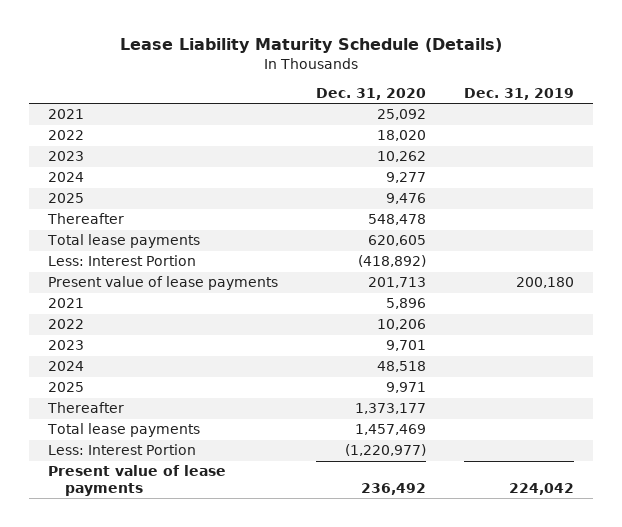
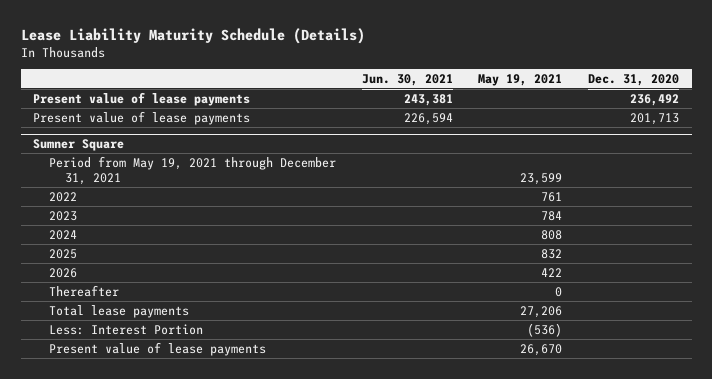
- | Dec. 31, 2020 | Dec. 31, 2019
+ | Jun. 30, 2021 | May 19, 2021 | Dec. 31, 2020
- 2021 | 25,092 |
- 2022 | 18,020 |
- 2023 | 10,262 |
- 2024 | 9,277 |
- 2025 | 9,476 |
- Thereafter | 548,478 |
- Total lease payments | 620,605 |
- Less: Interest Portion | (418,892) |
- 2021 | 5,896 |
- 2022 | 10,206 |
- 2023 | 9,701 |
- 2024 | 48,518 |
- 2025 | 9,971 |
- Thereafter | 1,373,177 |
- Total lease payments | 1,457,469 |
- Less: Interest Portion | (1,220,977) |
moved down: Present value of lease payments | 226,594 | | 201,713
+ Sumner Square
+ Period from May 19, 2021 through December 31, 2021 | | 23,599 |
+ 2022 | | 761 |
+ 2023 | | 784 |
+ 2024 | | 808 |
+ 2025 | | 832 |
+ 2026 | | 422 |
+ Thereafter | | 0 |
+ Total lease payments | | 27,206 |
+ Less: Interest Portion | | (536) |
+ Present value of lease payments | | 26,670 |

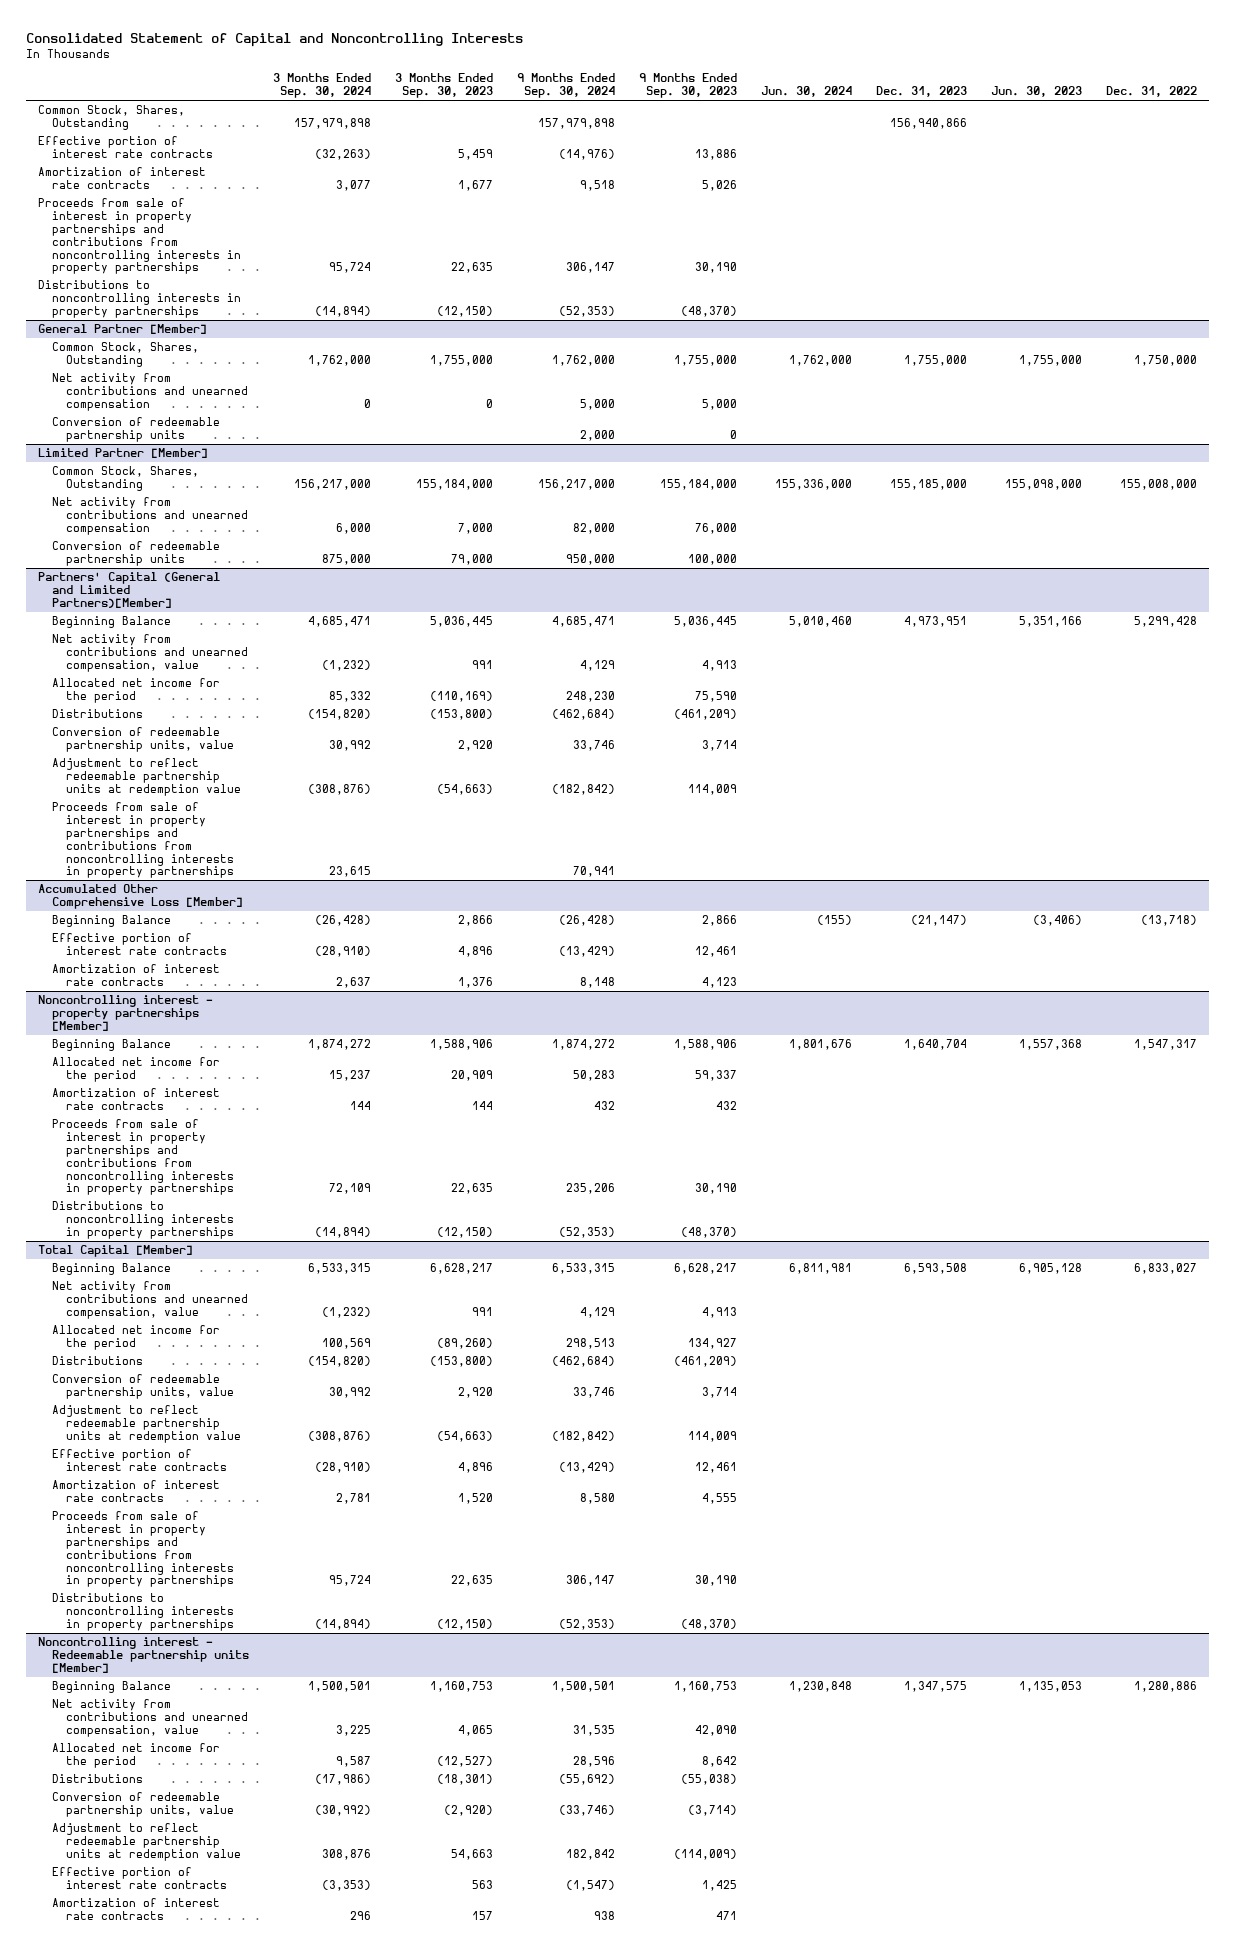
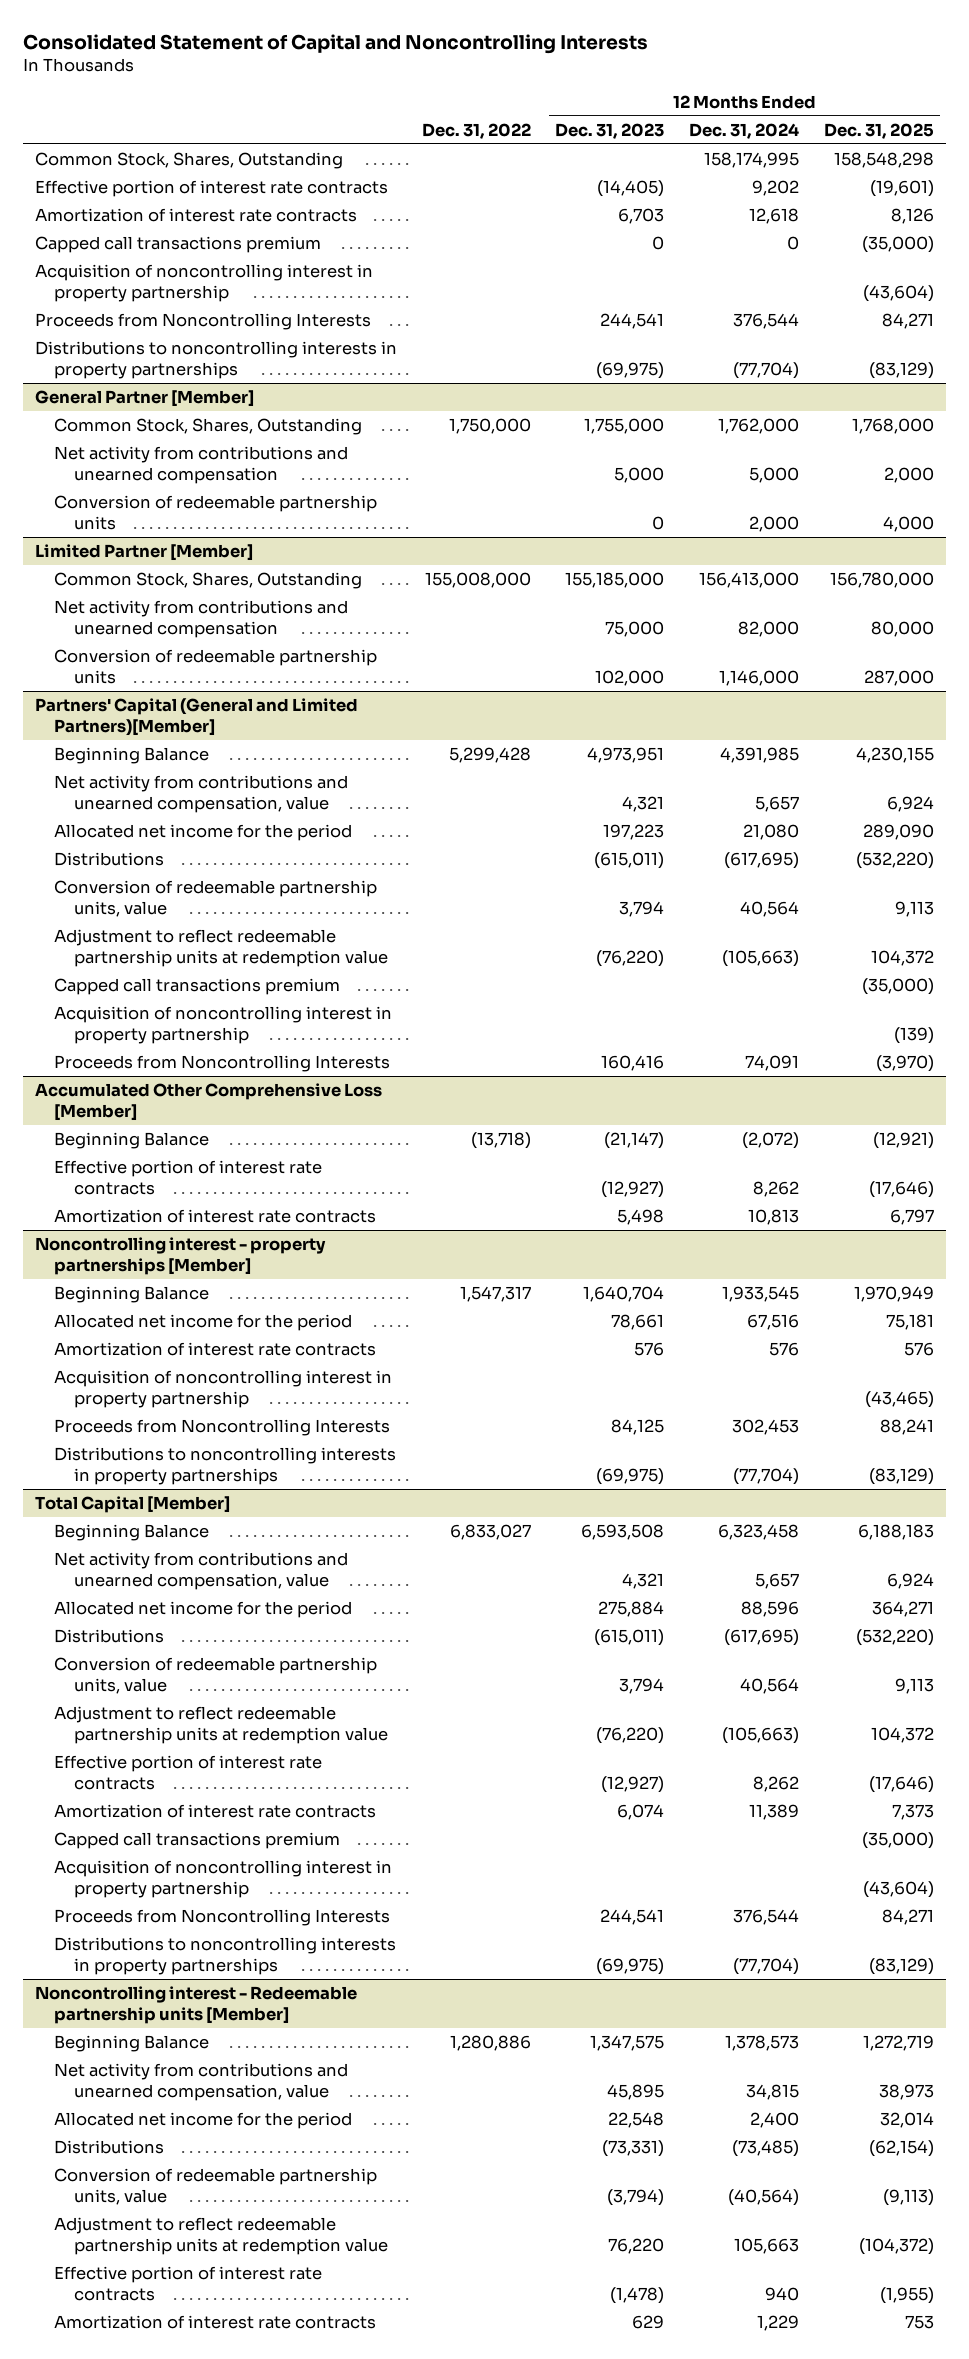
- | 3 Months Ended Sep. 30, 2024 | 3 Months Ended Sep. 30, 2023 | 9 Months Ended Sep. 30, 2024 | 9 Months Ended Sep. 30, 2023 | Jun. 30, 2024 | Dec. 31, 2023 | Jun. 30, 2023 | Dec. 31, 2022
+ | Dec. 31, 2022 | 12 Months Ended Dec. 31, 2023 | 12 Months Ended Dec. 31, 2024 | 12 Months Ended Dec. 31, 2025
- Proceeds from sale of interest in property partnerships and contributions from noncontrolling interests in property partnerships | 95,724 | 22,635 | 306,147 | 30,190 | | | |
+ Capped call transactions premium | | 0 | 0 | (35,000)
+ Acquisition of noncontrolling interest in property partnership | | | | (43,604)
+ Proceeds from Noncontrolling Interests | | 244,541 | 376,544 | 84,271
@ Partners' Capital (General and Limited Partners)[Member]
- Proceeds from sale of interest in property partnerships and contributions from noncontrolling interests in property partnerships | 23,615 | | 70,941 | | | | |
+ Capped call transactions premium | | | | (35,000)
+ Acquisition of noncontrolling interest in property partnership | | | | (139)
+ Proceeds from Noncontrolling Interests | | 160,416 | 74,091 | (3,970)
@ Noncontrolling interest - property partnerships [Member]
- Proceeds from sale of interest in property partnerships and contributions from noncontrolling interests in property partnerships | 72,109 | 22,635 | 235,206 | 30,190 | | | |
+ Acquisition of noncontrolling interest in property partnership | | | | (43,465)
+ Proceeds from Noncontrolling Interests | | 84,125 | 302,453 | 88,241
@ Total Capital [Member]
- Proceeds from sale of interest in property partnerships and contributions from noncontrolling interests in property partnerships | 95,724 | 22,635 | 306,147 | 30,190 | | | |
+ Capped call transactions premium | | | | (35,000)
+ Acquisition of noncontrolling interest in property partnership | | | | (43,604)
+ Proceeds from Noncontrolling Interests | | 244,541 | 376,544 | 84,271

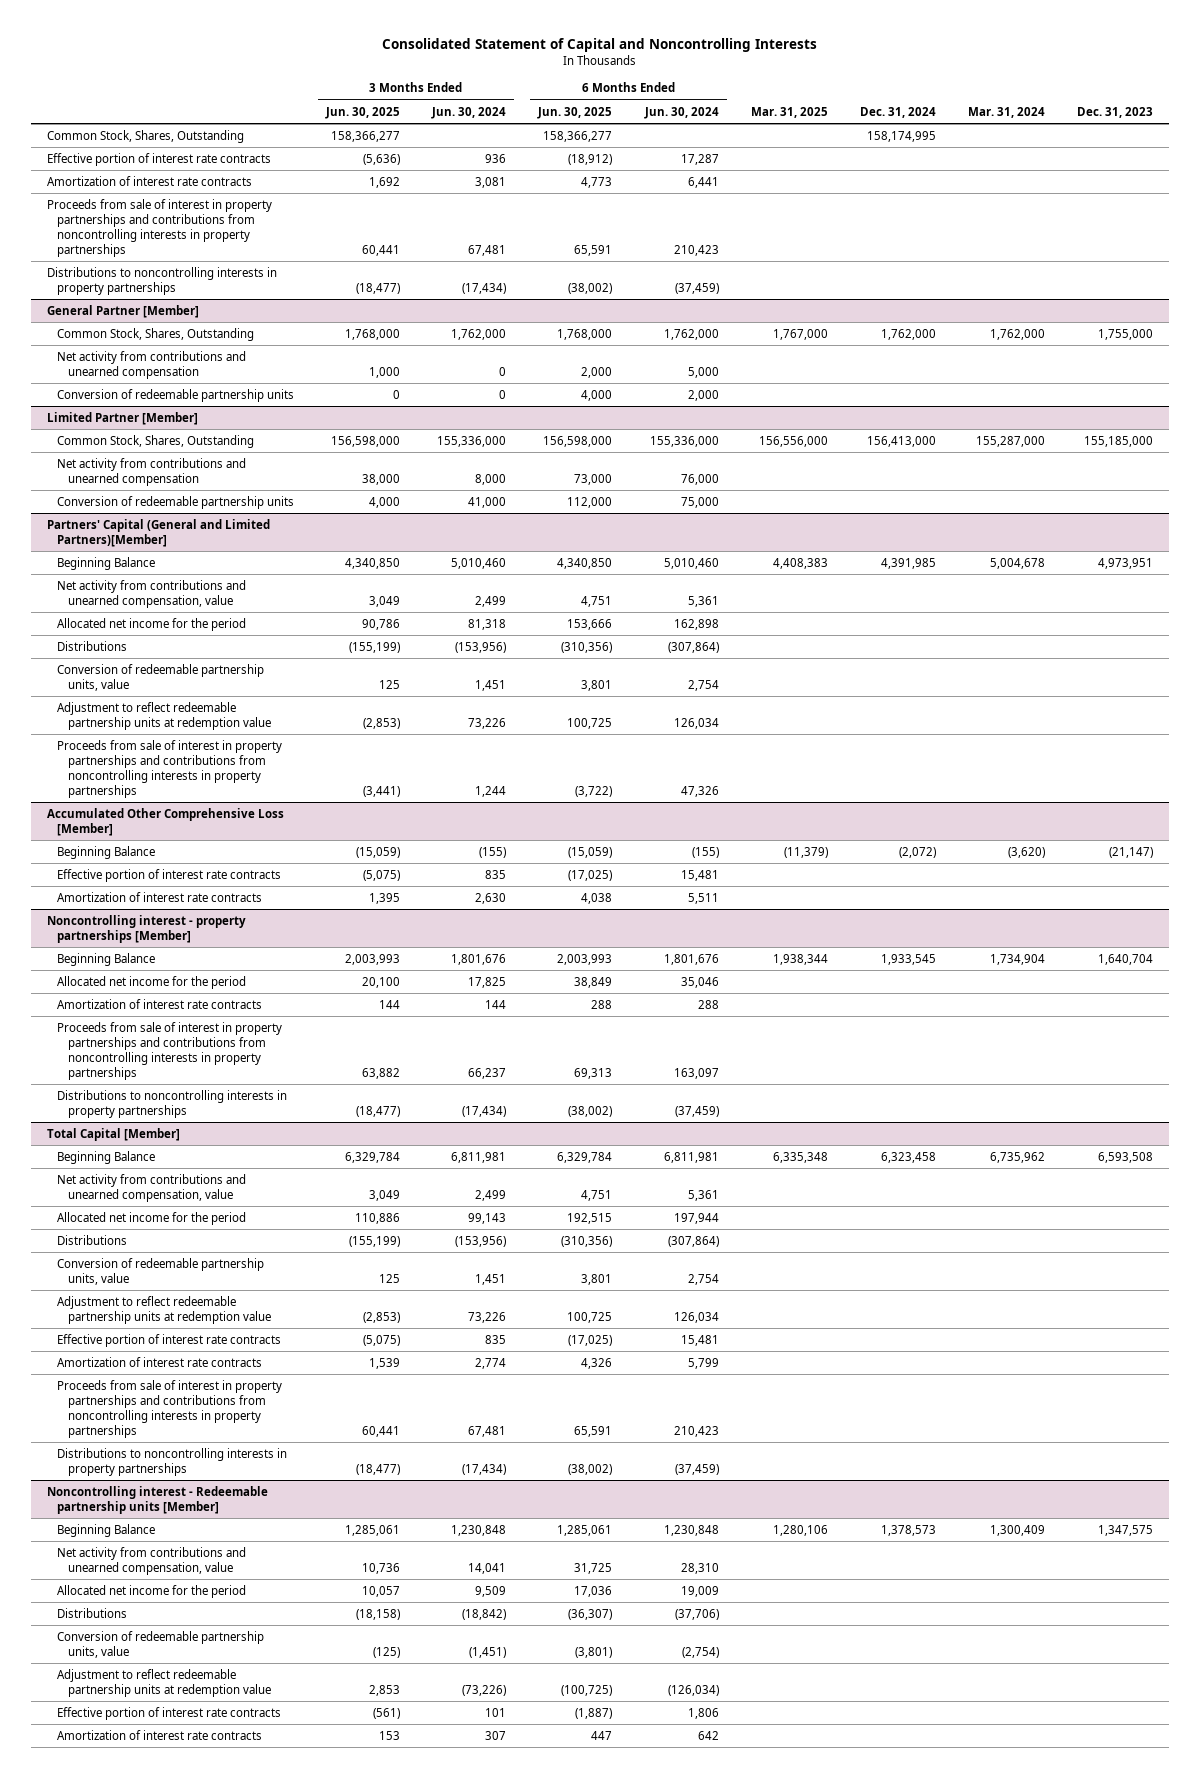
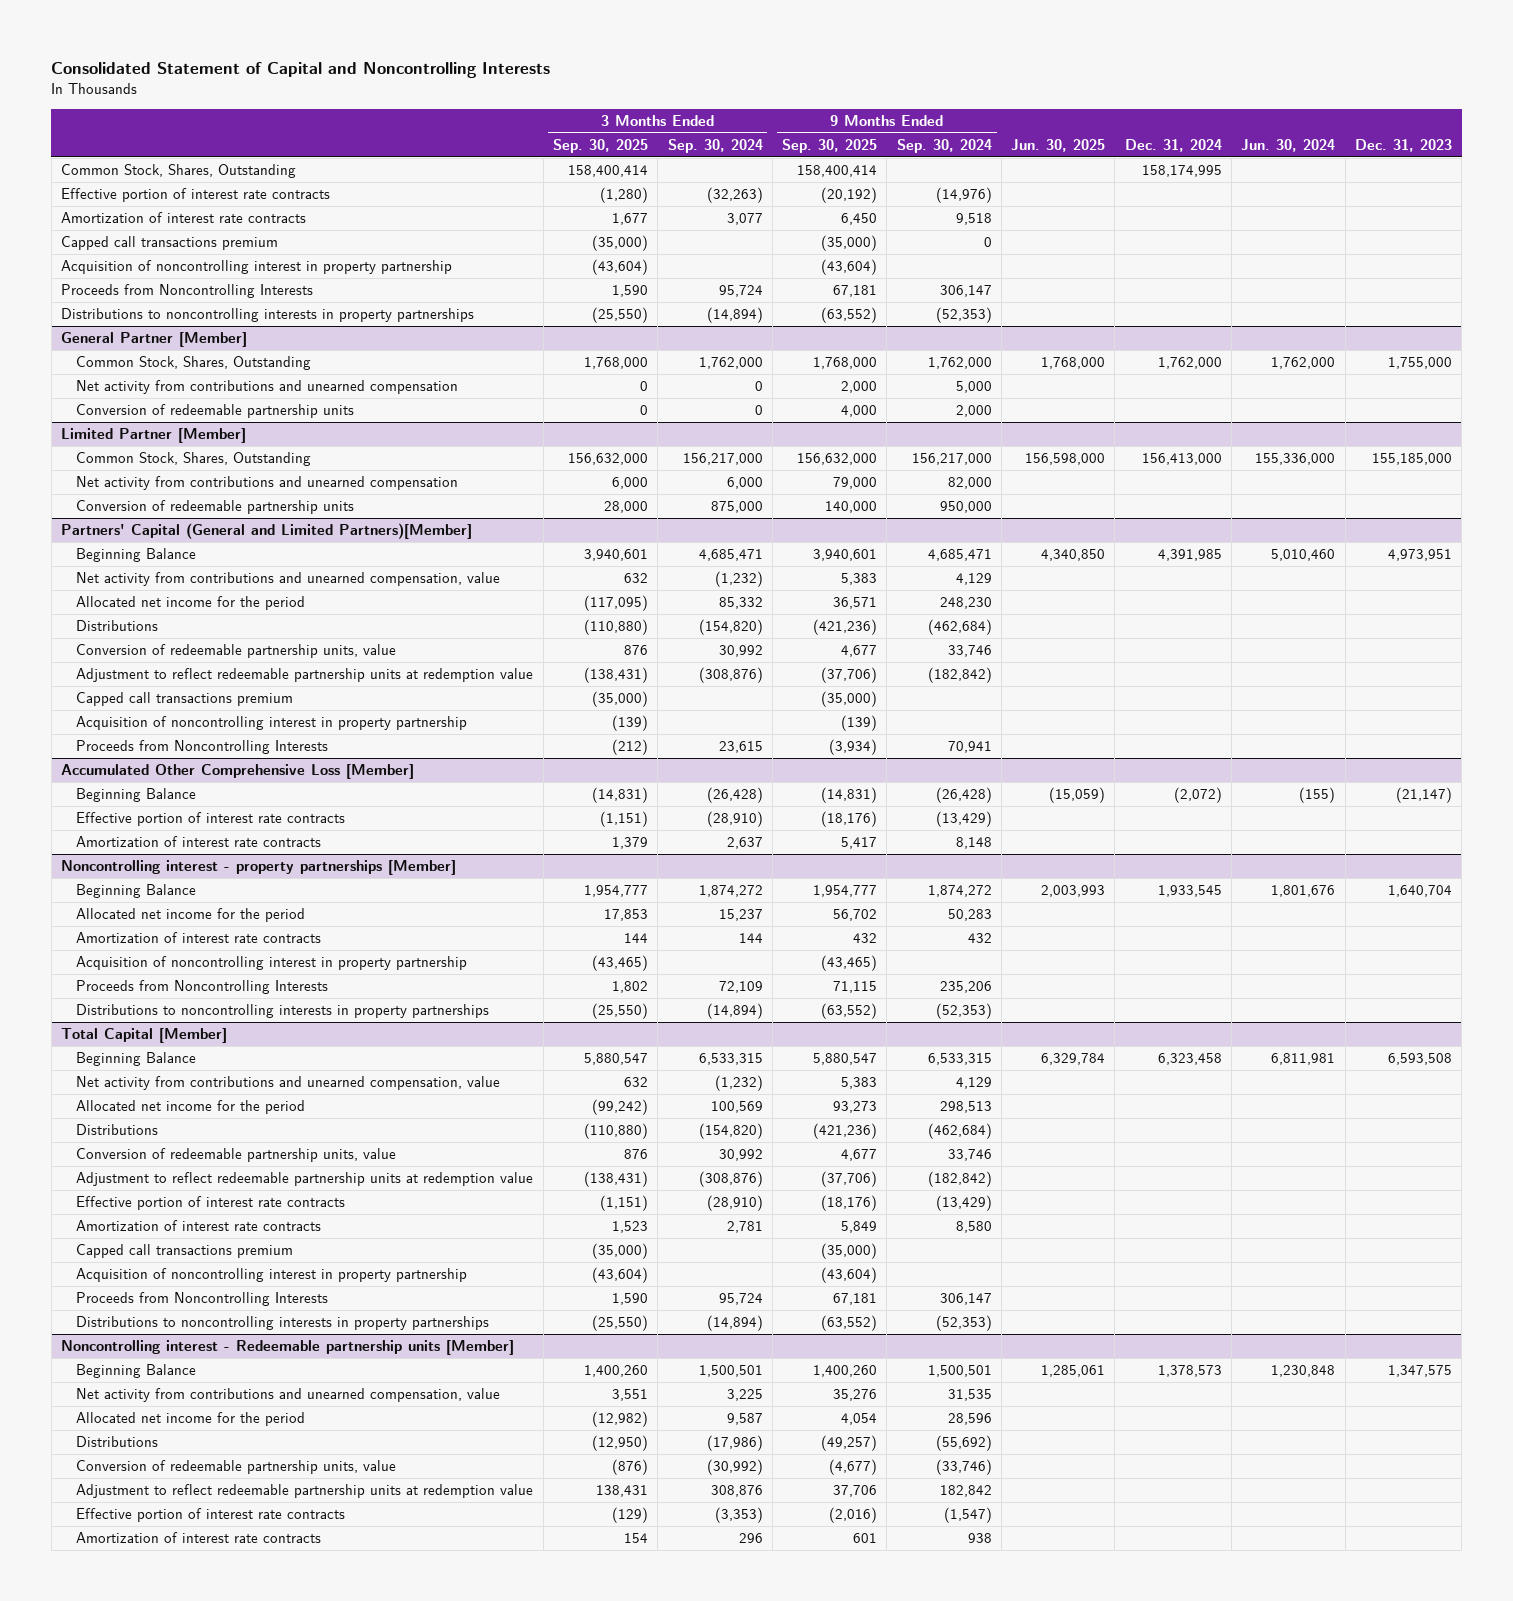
- | 3 Months Ended Jun. 30, 2025 | 3 Months Ended Jun. 30, 2024 | 6 Months Ended Jun. 30, 2025 | 6 Months Ended Jun. 30, 2024 | Mar. 31, 2025 | Dec. 31, 2024 | Mar. 31, 2024 | Dec. 31, 2023
+ | 3 Months Ended Sep. 30, 2025 | 3 Months Ended Sep. 30, 2024 | 9 Months Ended Sep. 30, 2025 | 9 Months Ended Sep. 30, 2024 | Jun. 30, 2025 | Dec. 31, 2024 | Jun. 30, 2024 | Dec. 31, 2023
- Proceeds from sale of interest in property partnerships and contributions from noncontrolling interests in property partnerships | 60,441 | 67,481 | 65,591 | 210,423 | | | |
+ Capped call transactions premium | (35,000) | | (35,000) | 0 | | | |
+ Acquisition of noncontrolling interest in property partnership | (43,604) | | (43,604) | | | | |
+ Proceeds from Noncontrolling Interests | 1,590 | 95,724 | 67,181 | 306,147 | | | |
@ Partners' Capital (General and Limited Partners)[Member]
- Proceeds from sale of interest in property partnerships and contributions from noncontrolling interests in property partnerships | (3,441) | 1,244 | (3,722) | 47,326 | | | |
+ Capped call transactions premium | (35,000) | | (35,000) | | | | |
+ Acquisition of noncontrolling interest in property partnership | (139) | | (139) | | | | |
+ Proceeds from Noncontrolling Interests | (212) | 23,615 | (3,934) | 70,941 | | | |
@ Noncontrolling interest - property partnerships [Member]
- Proceeds from sale of interest in property partnerships and contributions from noncontrolling interests in property partnerships | 63,882 | 66,237 | 69,313 | 163,097 | | | |
+ Acquisition of noncontrolling interest in property partnership | (43,465) | | (43,465) | | | | |
+ Proceeds from Noncontrolling Interests | 1,802 | 72,109 | 71,115 | 235,206 | | | |
@ Total Capital [Member]
- Proceeds from sale of interest in property partnerships and contributions from noncontrolling interests in property partnerships | 60,441 | 67,481 | 65,591 | 210,423 | | | |
+ Capped call transactions premium | (35,000) | | (35,000) | | | | |
+ Acquisition of noncontrolling interest in property partnership | (43,604) | | (43,604) | | | | |
+ Proceeds from Noncontrolling Interests | 1,590 | 95,724 | 67,181 | 306,147 | | | |

